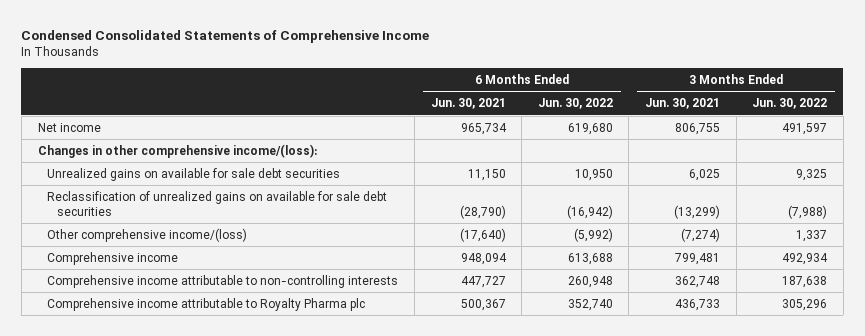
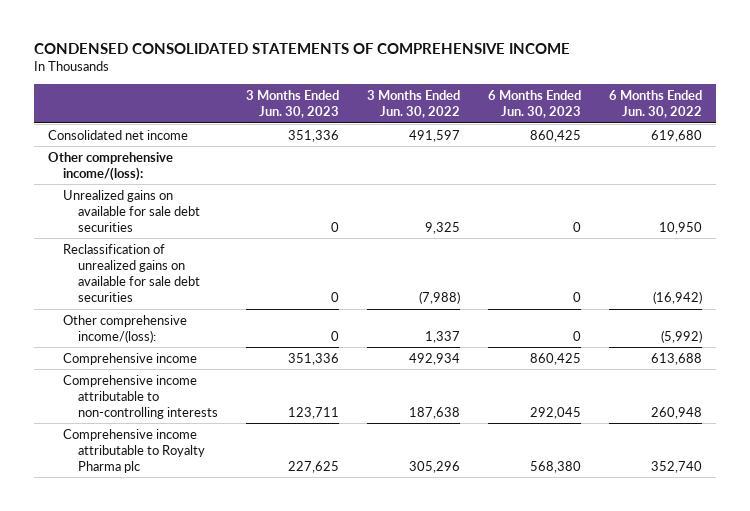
- Condensed Consolidated Statements of Comprehensive Income
+ CONDENSED CONSOLIDATED STATEMENTS OF COMPREHENSIVE INCOME
- | 6 Months Ended Jun. 30, 2021 | 6 Months Ended Jun. 30, 2022 | 3 Months Ended Jun. 30, 2021 | 3 Months Ended Jun. 30, 2022
+ | 3 Months Ended Jun. 30, 2023 | 3 Months Ended Jun. 30, 2022 | 6 Months Ended Jun. 30, 2023 | 6 Months Ended Jun. 30, 2022
- Net income | 965,734 | 619,680 | 806,755 | 491,597
- Changes in other comprehensive income/(loss):
+ Consolidated net income | 351,336 | 491,597 | 860,425 | 619,680
+ Other comprehensive income/(loss):
- Other comprehensive income/(loss) | (17,640) | (5,992) | (7,274) | 1,337
+ Other comprehensive income/(loss): | 0 | 1,337 | 0 | (5,992)

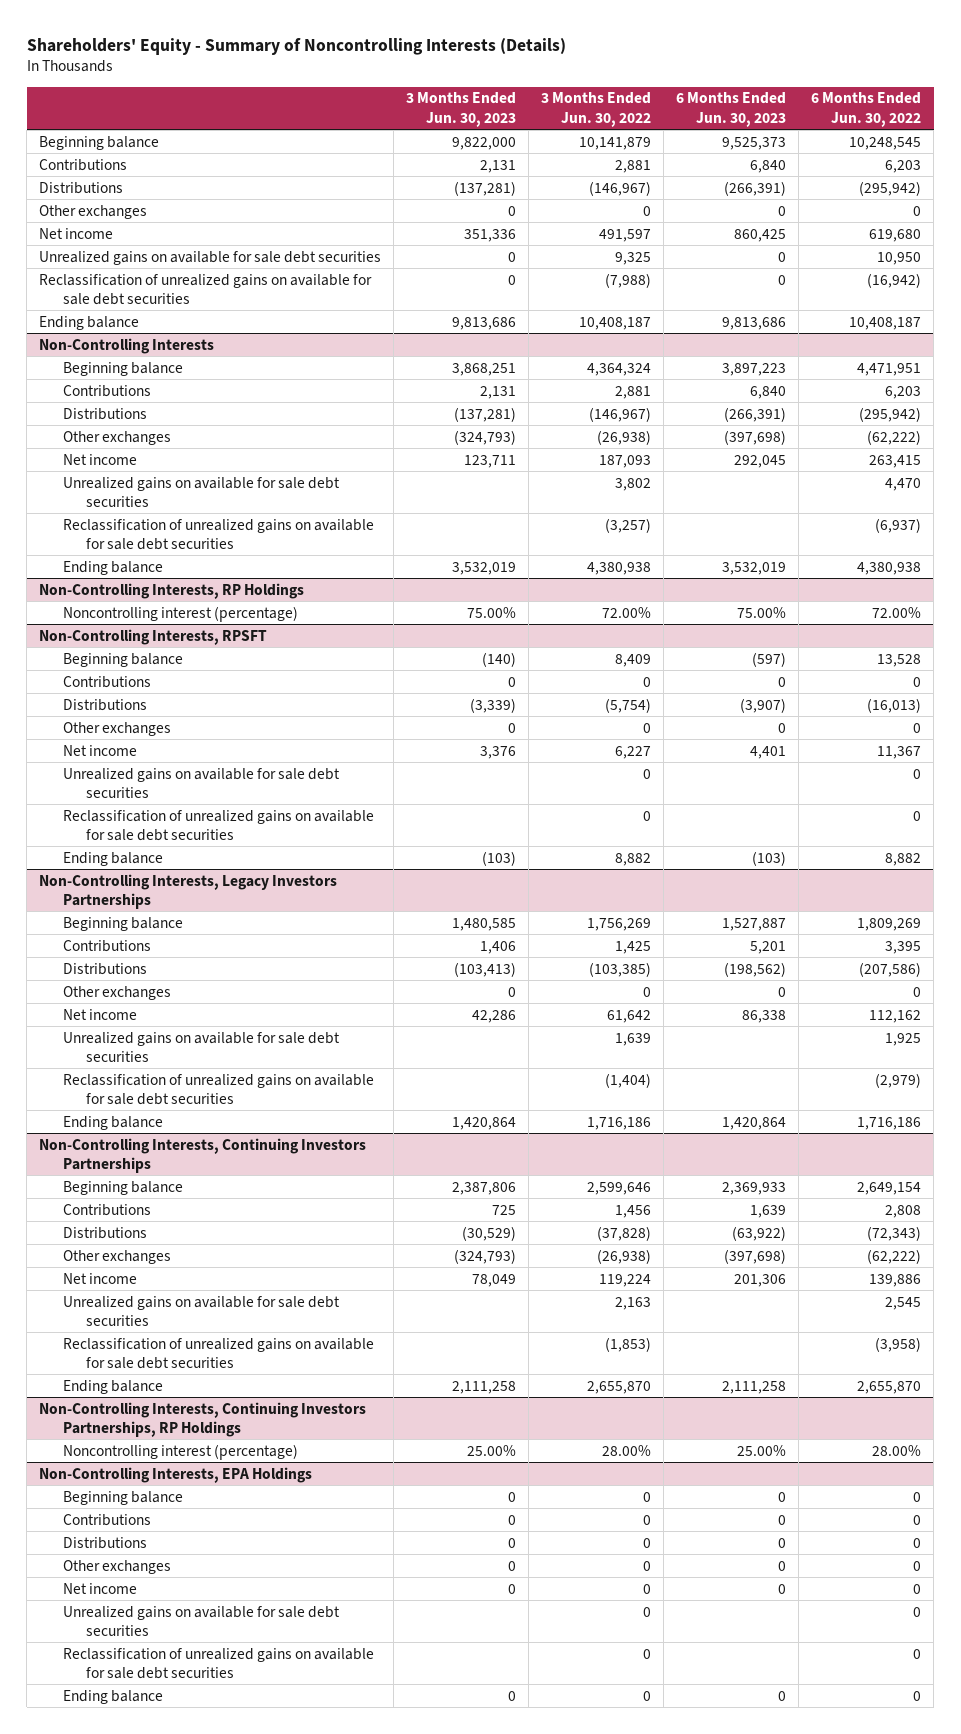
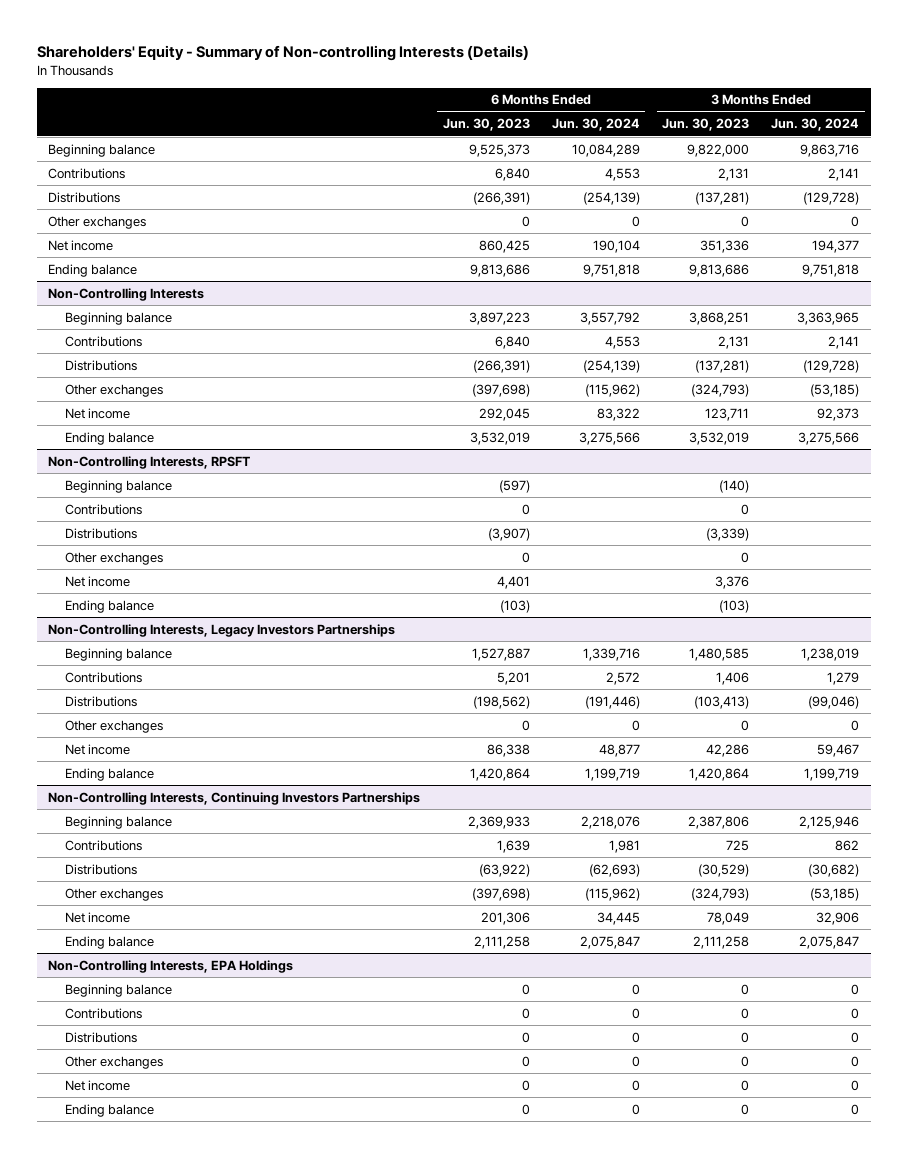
- Shareholders' Equity - Summary of Noncontrolling Interests (Details)
+ Shareholders' Equity - Summary of Non-controlling Interests (Details)
- | 3 Months Ended Jun. 30, 2023 | 3 Months Ended Jun. 30, 2022 | 6 Months Ended Jun. 30, 2023 | 6 Months Ended Jun. 30, 2022
+ | 6 Months Ended Jun. 30, 2023 | 6 Months Ended Jun. 30, 2024 | 3 Months Ended Jun. 30, 2023 | 3 Months Ended Jun. 30, 2024
- Unrealized gains on available for sale debt securities | 0 | 9,325 | 0 | 10,950
- Reclassification of unrealized gains on available for sale debt securities | 0 | (7,988) | 0 | (16,942)
@ Non-Controlling Interests
- Unrealized gains on available for sale debt securities | | 3,802 | | 4,470
- Reclassification of unrealized gains on available for sale debt securities | | (3,257) | | (6,937)
- Non-Controlling Interests, RP Holdings
- Noncontrolling interest (percentage) | 75.00% | 72.00% | 75.00% | 72.00%
@ Non-Controlling Interests, RPSFT
- Unrealized gains on available for sale debt securities | | 0 | | 0
- Reclassification of unrealized gains on available for sale debt securities | | 0 | | 0
@ Non-Controlling Interests, Legacy Investors Partnerships
- Unrealized gains on available for sale debt securities | | 1,639 | | 1,925
- Reclassification of unrealized gains on available for sale debt securities | | (1,404) | | (2,979)
@ Non-Controlling Interests, Continuing Investors Partnerships
- Unrealized gains on available for sale debt securities | | 2,163 | | 2,545
- Reclassification of unrealized gains on available for sale debt securities | | (1,853) | | (3,958)
- Non-Controlling Interests, Continuing Investors Partnerships, RP Holdings
- Noncontrolling interest (percentage) | 25.00% | 28.00% | 25.00% | 28.00%
@ Non-Controlling Interests, EPA Holdings
- Unrealized gains on available for sale debt securities | | 0 | | 0
- Reclassification of unrealized gains on available for sale debt securities | | 0 | | 0

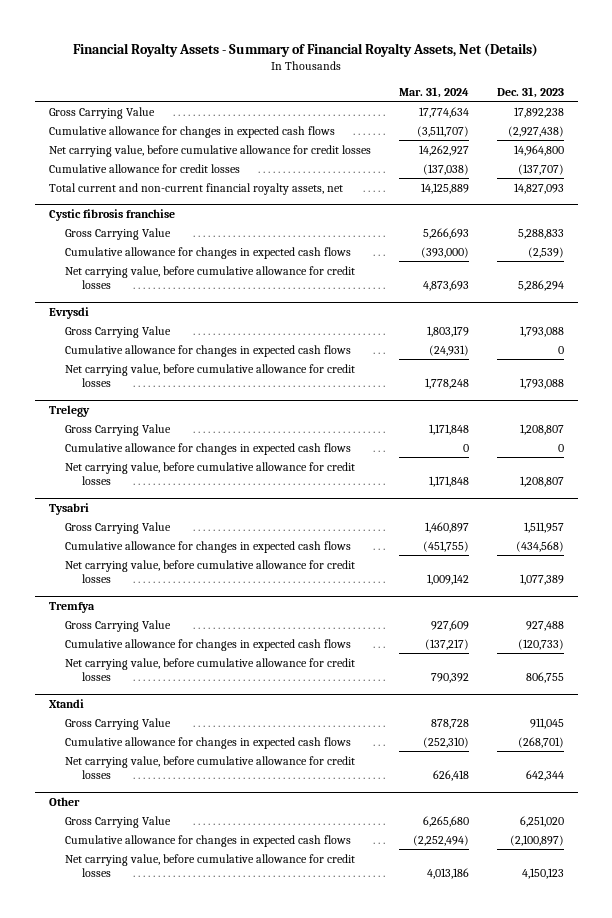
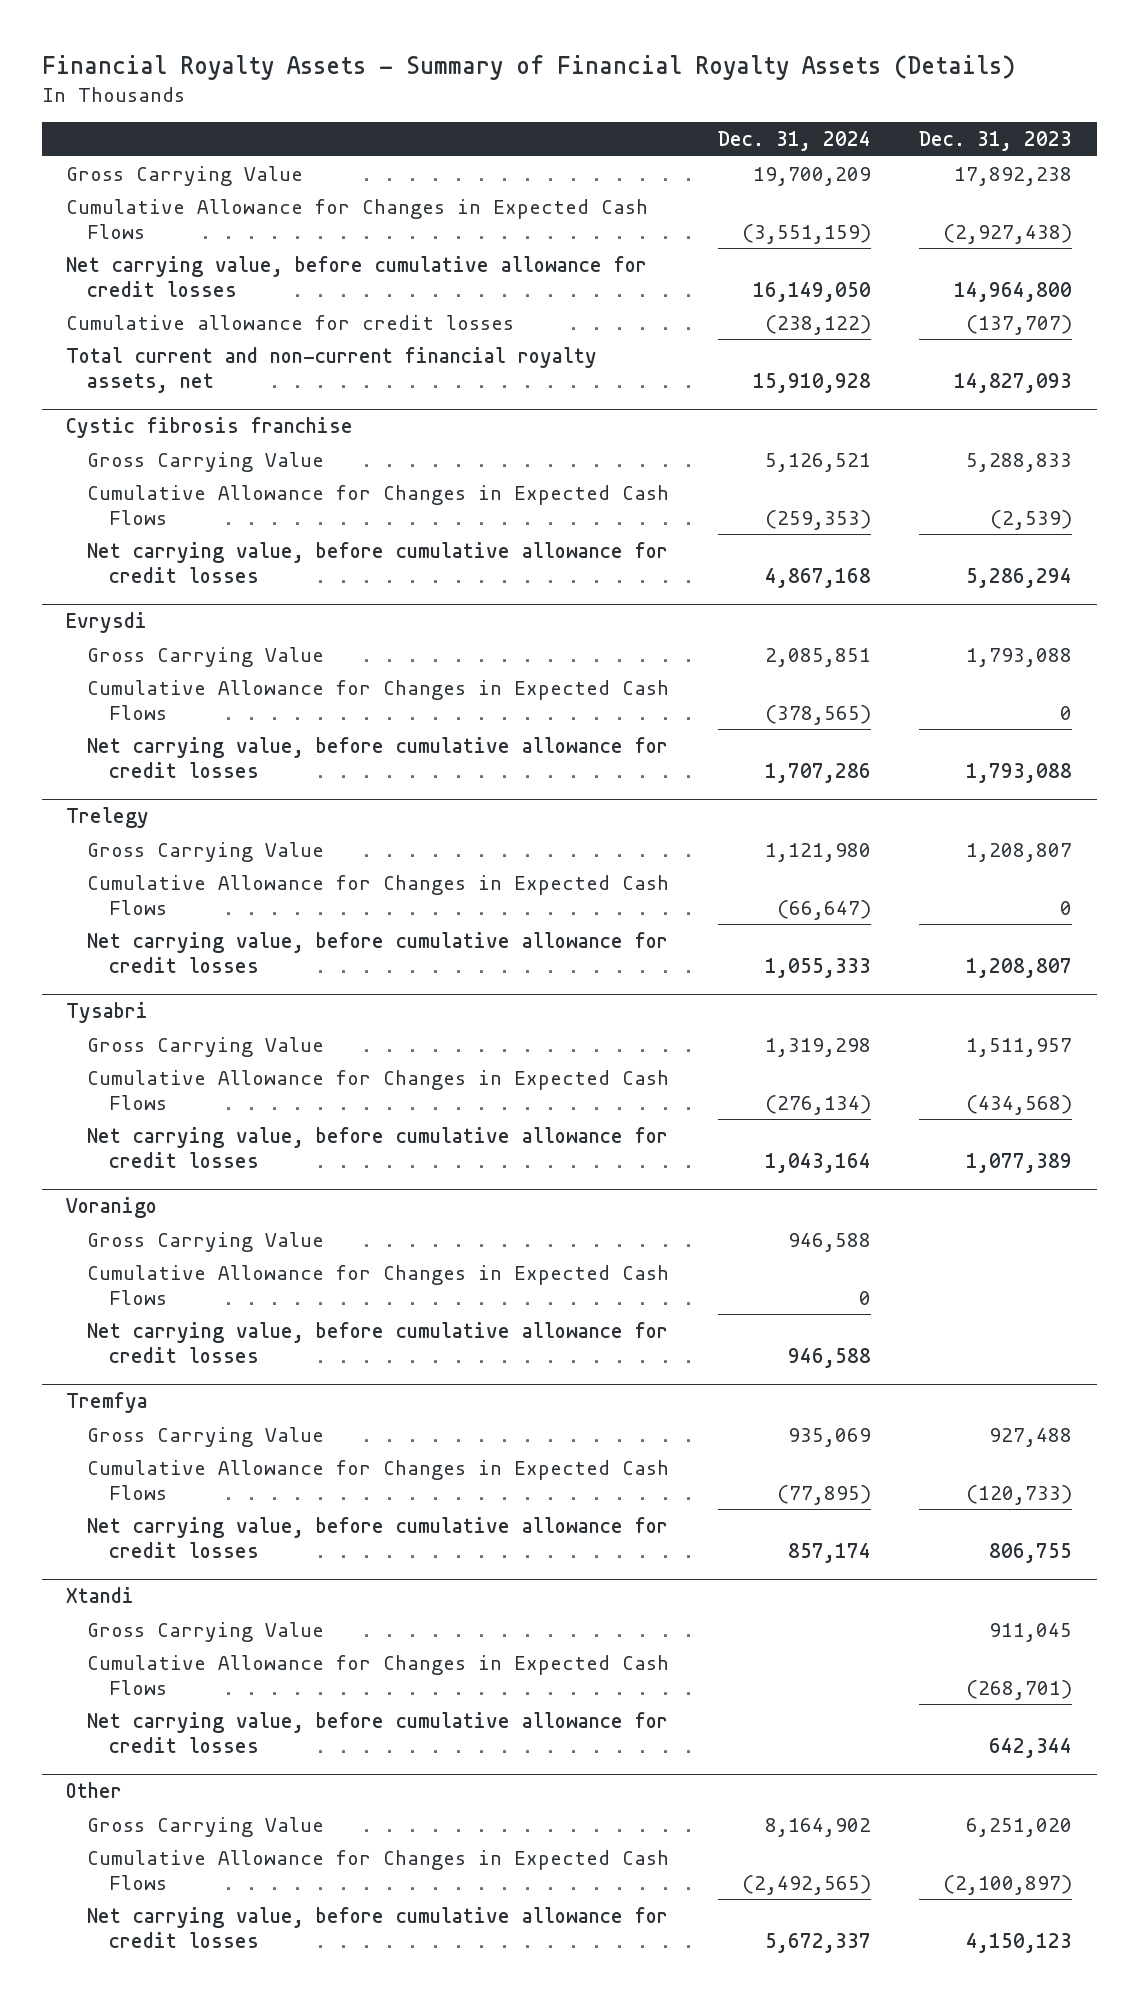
- Financial Royalty Assets - Summary of Financial Royalty Assets, Net (Details)
+ Financial Royalty Assets - Summary of Financial Royalty Assets (Details)
- | Mar. 31, 2024 | Dec. 31, 2023
+ | Dec. 31, 2024 | Dec. 31, 2023
- Cumulative allowance for changes in expected cash flows | (3,511,707) | (2,927,438)
+ Cumulative Allowance for Changes in Expected Cash Flows | (3,551,159) | (2,927,438)
@ Cystic fibrosis franchise
- Cumulative allowance for changes in expected cash flows | (393,000) | (2,539)
+ Cumulative Allowance for Changes in Expected Cash Flows | (259,353) | (2,539)
@ Evrysdi
- Cumulative allowance for changes in expected cash flows | (24,931) | 0
+ Cumulative Allowance for Changes in Expected Cash Flows | (378,565) | 0
@ Trelegy
- Cumulative allowance for changes in expected cash flows | 0 | 0
+ Cumulative Allowance for Changes in Expected Cash Flows | (66,647) | 0
@ Tysabri
- Cumulative allowance for changes in expected cash flows | (451,755) | (434,568)
+ Cumulative Allowance for Changes in Expected Cash Flows | (276,134) | (434,568)
+ Voranigo
+ Gross Carrying Value | 946,588 |
+ Cumulative Allowance for Changes in Expected Cash Flows | 0 |
+ Net carrying value, before cumulative allowance for credit losses | 946,588 |
@ Tremfya
- Cumulative allowance for changes in expected cash flows | (137,217) | (120,733)
+ Cumulative Allowance for Changes in Expected Cash Flows | (77,895) | (120,733)
@ Xtandi
- Cumulative allowance for changes in expected cash flows | (252,310) | (268,701)
+ Cumulative Allowance for Changes in Expected Cash Flows | | (268,701)
@ Other
- Cumulative allowance for changes in expected cash flows | (2,252,494) | (2,100,897)
+ Cumulative Allowance for Changes in Expected Cash Flows | (2,492,565) | (2,100,897)

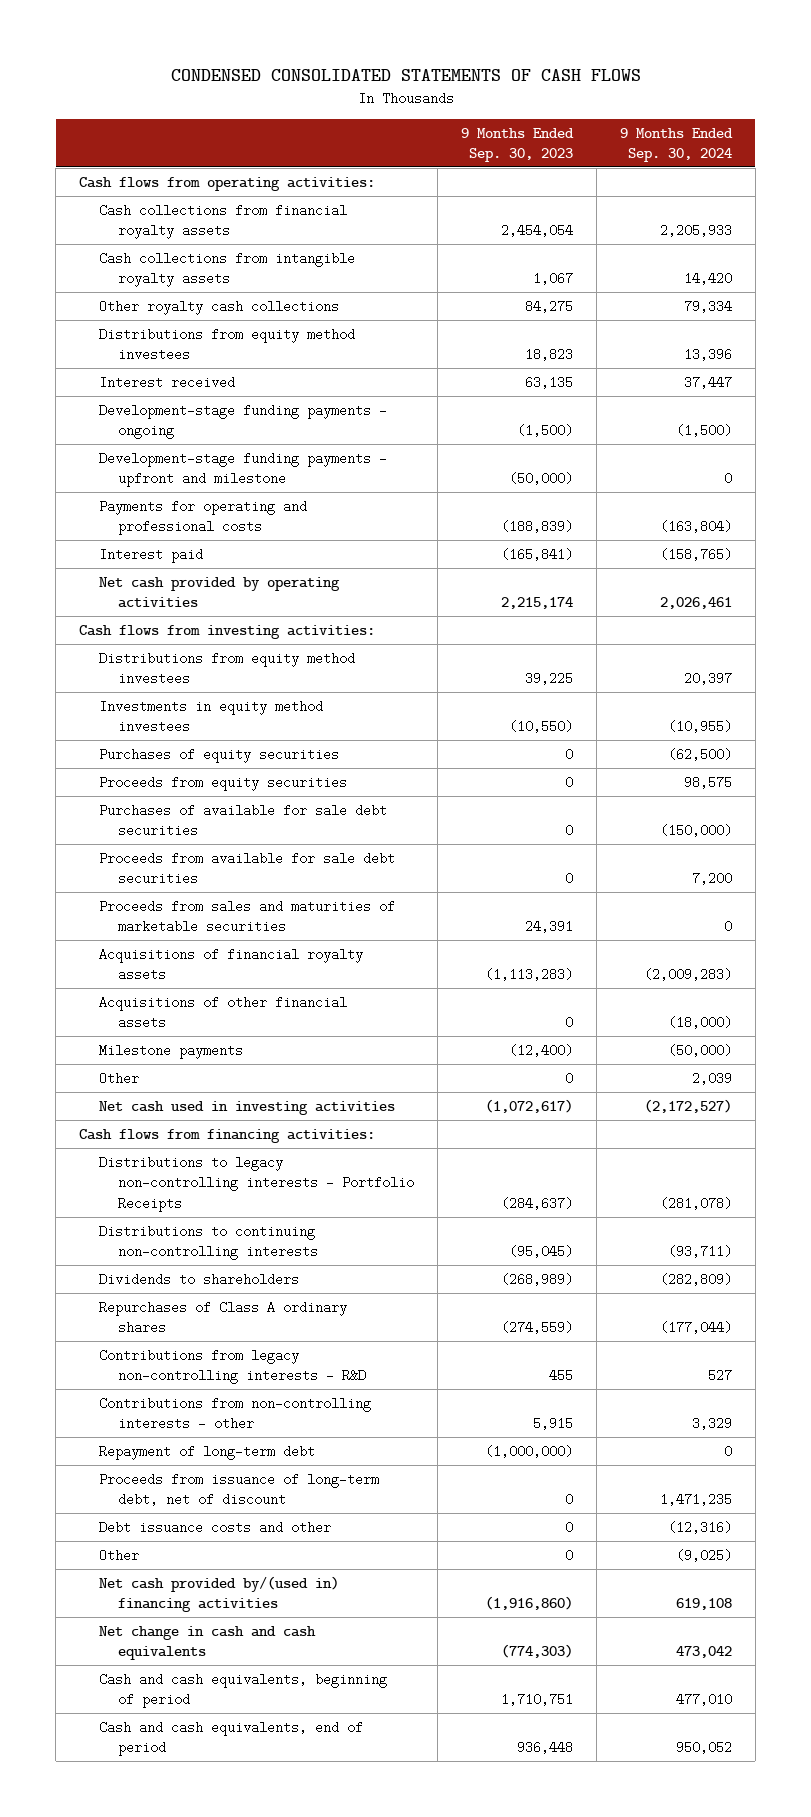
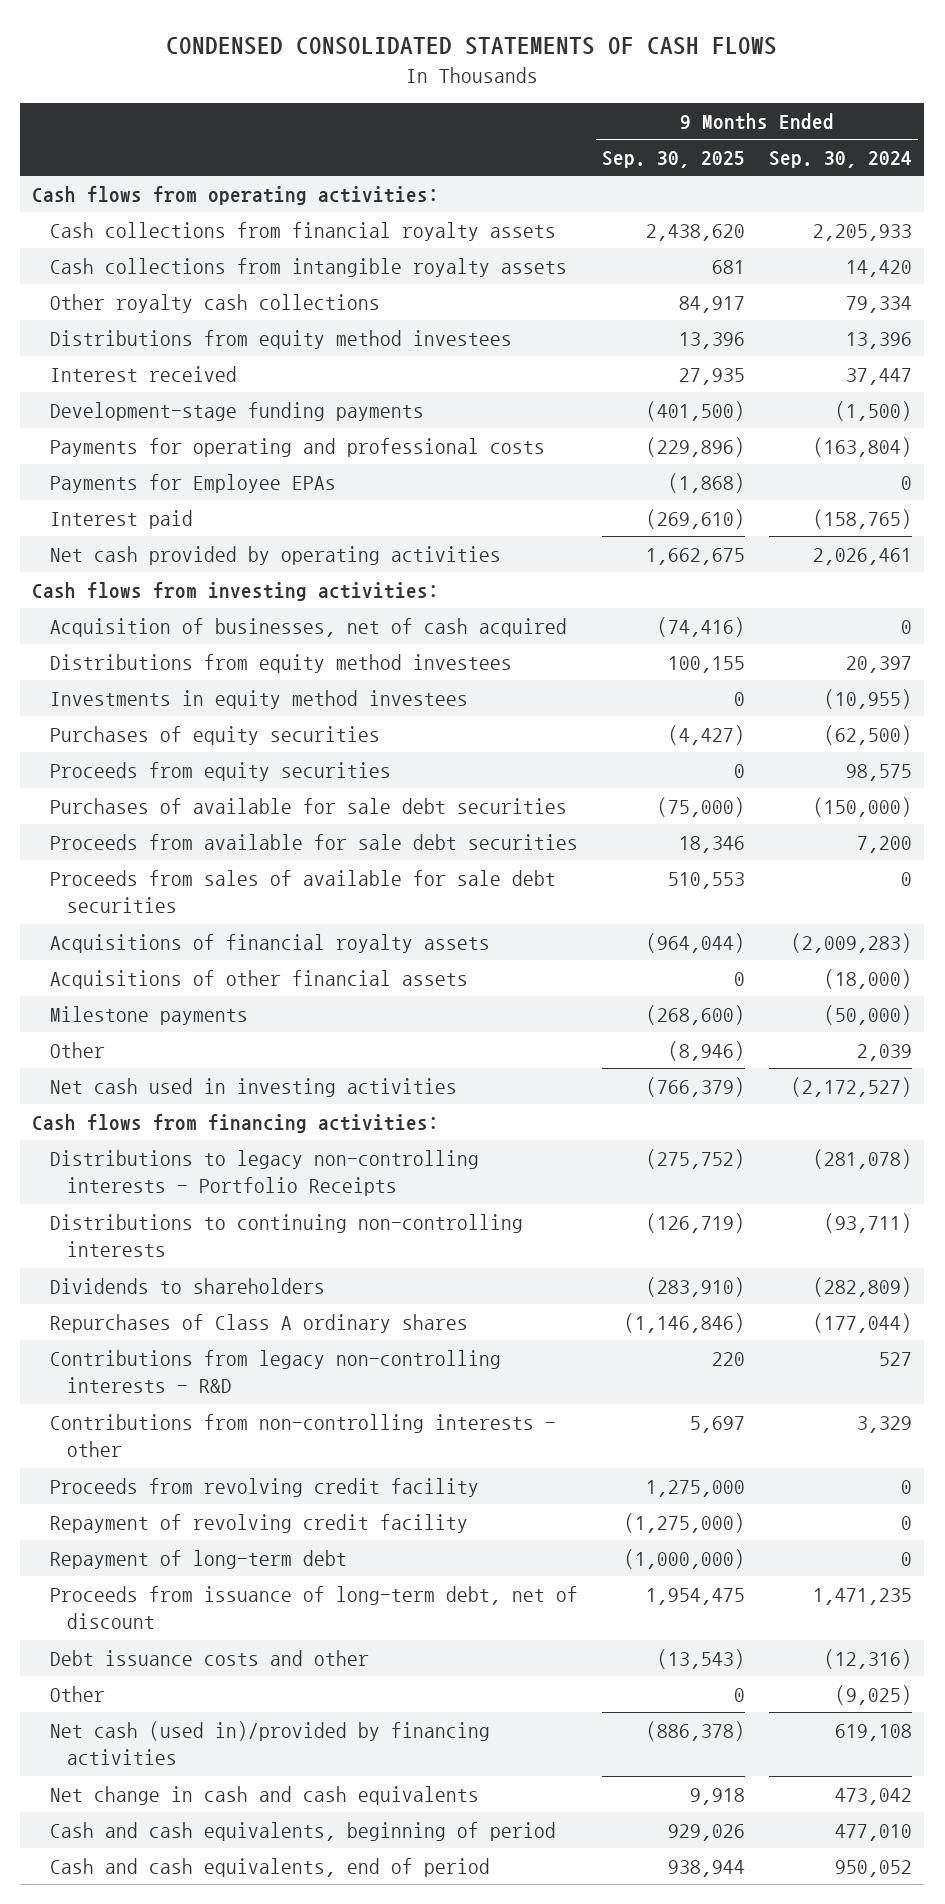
- | 9 Months Ended Sep. 30, 2023 | 9 Months Ended Sep. 30, 2024
+ | 9 Months Ended Sep. 30, 2025 | 9 Months Ended Sep. 30, 2024
- Development-stage funding payments - ongoing | (1,500) | (1,500)
- Development-stage funding payments - upfront and milestone | (50,000) | 0
+ Development-stage funding payments | (401,500) | (1,500)
+ Payments for Employee EPAs | (1,868) | 0
+ Acquisition of businesses, net of cash acquired | (74,416) | 0
- Proceeds from sales and maturities of marketable securities | 24,391 | 0
+ Proceeds from sales of available for sale debt securities | 510,553 | 0
+ Proceeds from revolving credit facility | 1,275,000 | 0
+ Repayment of revolving credit facility | (1,275,000) | 0
- Net cash provided by/(used in) financing activities | (1,916,860) | 619,108
+ Net cash (used in)/provided by financing activities | (886,378) | 619,108

